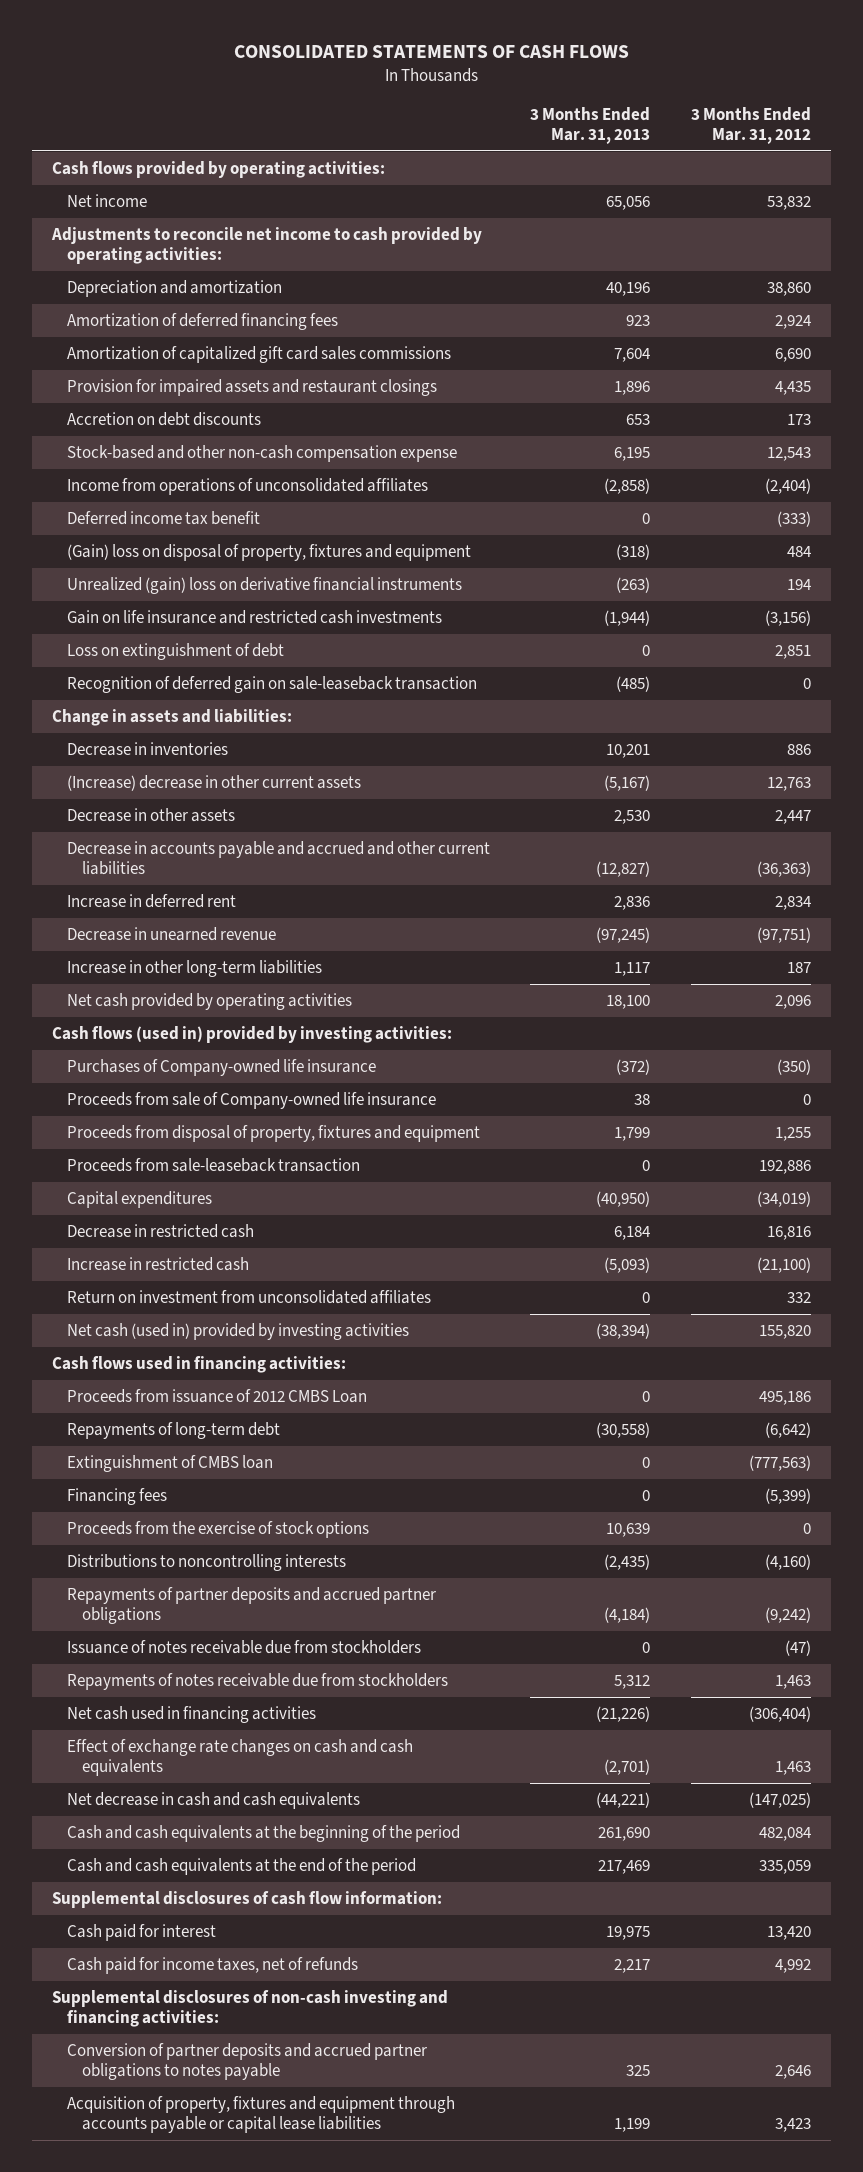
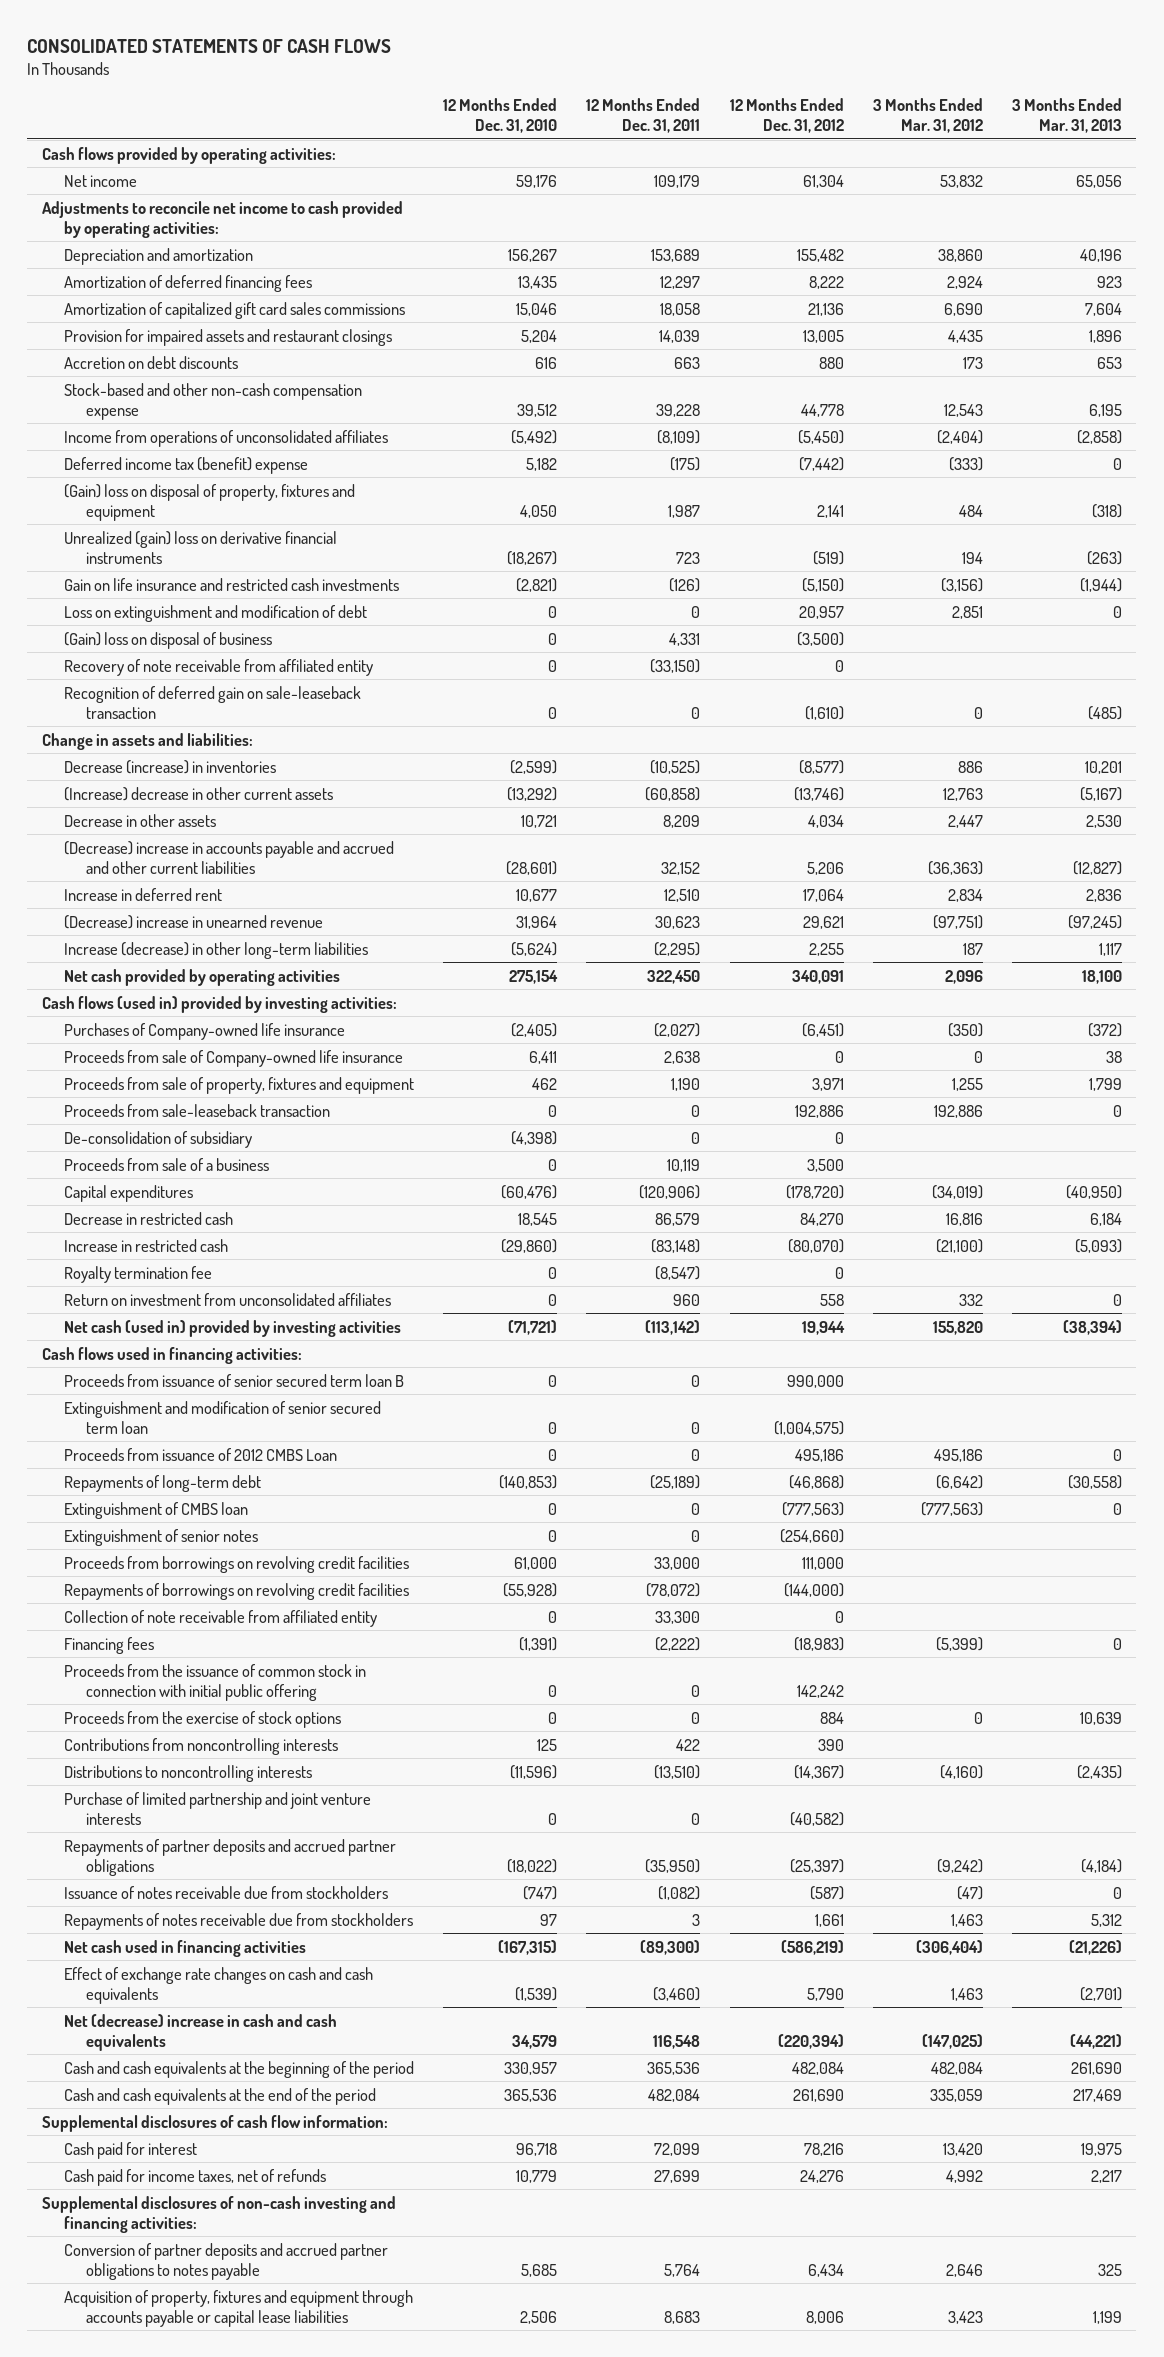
- | 3 Months Ended Mar. 31, 2013 | 3 Months Ended Mar. 31, 2012
+ | 12 Months Ended Dec. 31, 2010 | 12 Months Ended Dec. 31, 2011 | 12 Months Ended Dec. 31, 2012 | 3 Months Ended Mar. 31, 2012 | 3 Months Ended Mar. 31, 2013
- Deferred income tax benefit | 0 | (333)
+ Deferred income tax (benefit) expense | 5,182 | (175) | (7,442) | (333) | 0
- Loss on extinguishment of debt | 0 | 2,851
+ Loss on extinguishment and modification of debt | 0 | 0 | 20,957 | 2,851 | 0
+ (Gain) loss on disposal of business | 0 | 4,331 | (3,500) | |
+ Recovery of note receivable from affiliated entity | 0 | (33,150) | 0 | |
- Decrease in inventories | 10,201 | 886
+ Decrease (increase) in inventories | (2,599) | (10,525) | (8,577) | 886 | 10,201
- Decrease in accounts payable and accrued and other current liabilities | (12,827) | (36,363)
+ (Decrease) increase in accounts payable and accrued and other current liabilities | (28,601) | 32,152 | 5,206 | (36,363) | (12,827)
- Decrease in unearned revenue | (97,245) | (97,751)
- Increase in other long-term liabilities | 1,117 | 187
+ (Decrease) increase in unearned revenue | 31,964 | 30,623 | 29,621 | (97,751) | (97,245)
+ Increase (decrease) in other long-term liabilities | (5,624) | (2,295) | 2,255 | 187 | 1,117
- Proceeds from disposal of property, fixtures and equipment | 1,799 | 1,255
+ Proceeds from sale of property, fixtures and equipment | 462 | 1,190 | 3,971 | 1,255 | 1,799
+ De-consolidation of subsidiary | (4,398) | 0 | 0 | |
+ Proceeds from sale of a business | 0 | 10,119 | 3,500 | |
+ Royalty termination fee | 0 | (8,547) | 0 | |
+ Proceeds from issuance of senior secured term loan B | 0 | 0 | 990,000 | |
+ Extinguishment and modification of senior secured term loan | 0 | 0 | (1,004,575) | |
+ Extinguishment of senior notes | 0 | 0 | (254,660) | |
+ Proceeds from borrowings on revolving credit facilities | 61,000 | 33,000 | 111,000 | |
+ Repayments of borrowings on revolving credit facilities | (55,928) | (78,072) | (144,000) | |
+ Collection of note receivable from affiliated entity | 0 | 33,300 | 0 | |
+ Proceeds from the issuance of common stock in connection with initial public offering | 0 | 0 | 142,242 | |
+ Contributions from noncontrolling interests | 125 | 422 | 390 | |
+ Purchase of limited partnership and joint venture interests | 0 | 0 | (40,582) | |
- Net decrease in cash and cash equivalents | (44,221) | (147,025)
+ Net (decrease) increase in cash and cash equivalents | 34,579 | 116,548 | (220,394) | (147,025) | (44,221)

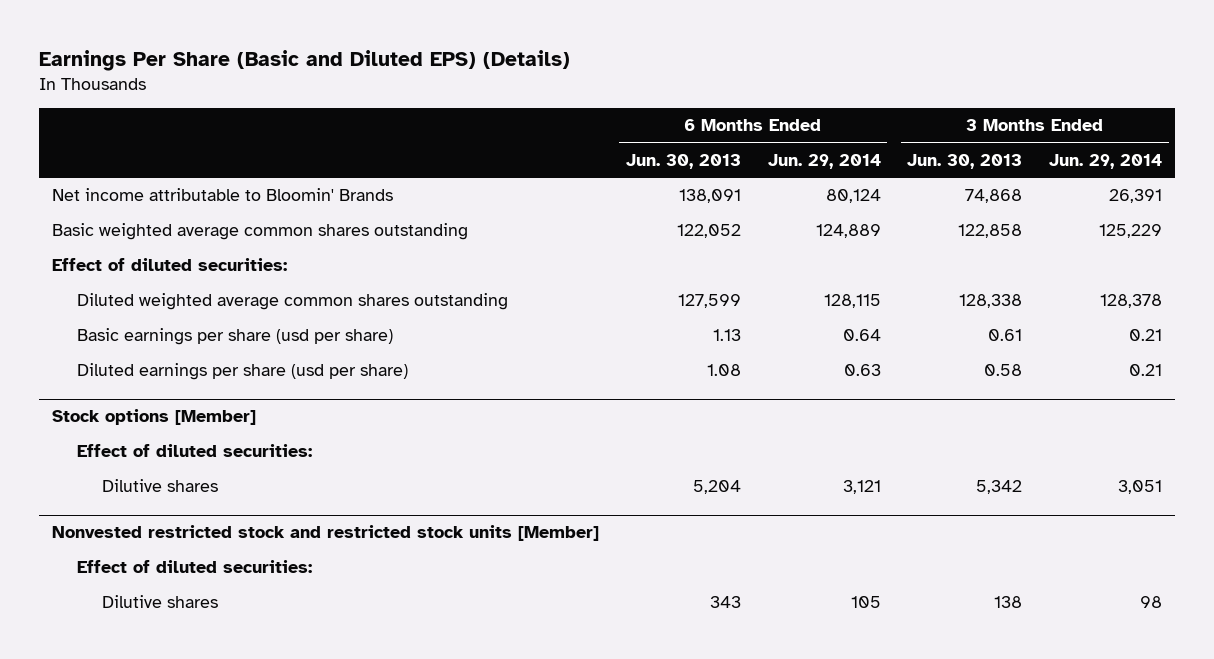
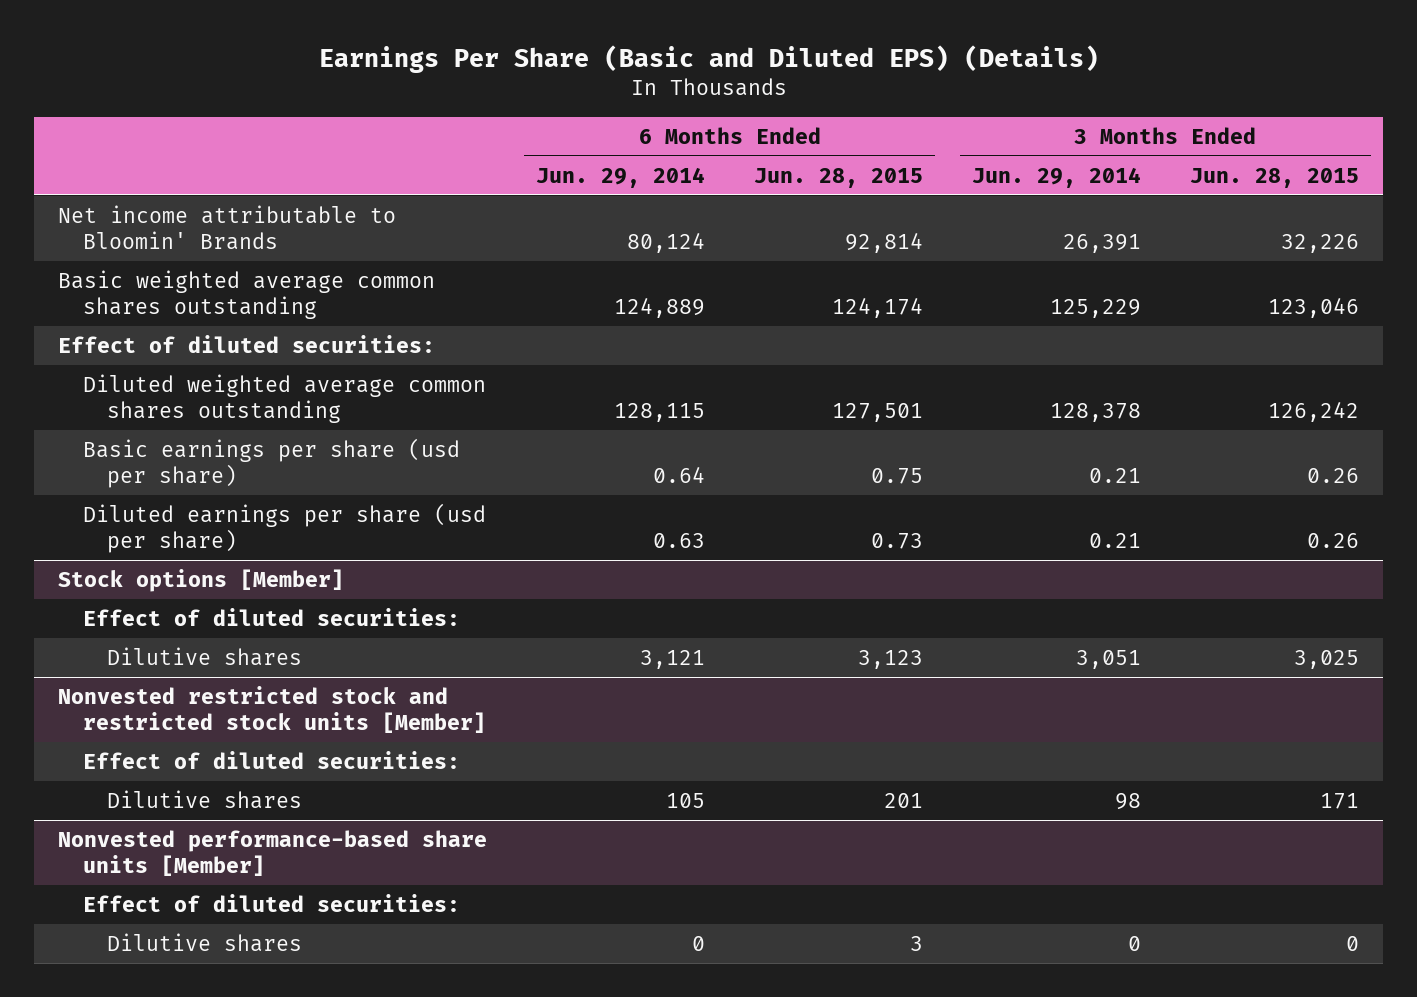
- | 6 Months Ended Jun. 30, 2013 | 6 Months Ended Jun. 29, 2014 | 3 Months Ended Jun. 30, 2013 | 3 Months Ended Jun. 29, 2014
+ | 6 Months Ended Jun. 29, 2014 | 6 Months Ended Jun. 28, 2015 | 3 Months Ended Jun. 29, 2014 | 3 Months Ended Jun. 28, 2015
+ Nonvested performance-based share units [Member]
+ Effect of diluted securities:
+ Dilutive shares | 0 | 3 | 0 | 0

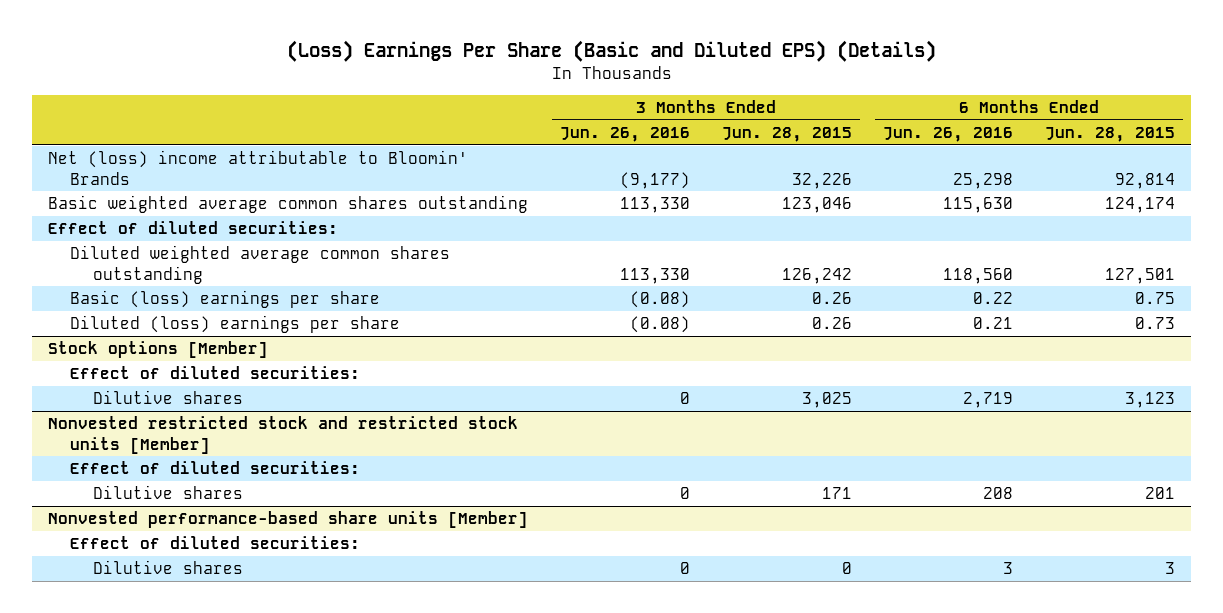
- Earnings Per Share (Basic and Diluted EPS) (Details)
+ (Loss) Earnings Per Share (Basic and Diluted EPS) (Details)
- | 6 Months Ended Jun. 29, 2014 | 6 Months Ended Jun. 28, 2015 | 3 Months Ended Jun. 29, 2014 | 3 Months Ended Jun. 28, 2015
+ | 3 Months Ended Jun. 26, 2016 | 3 Months Ended Jun. 28, 2015 | 6 Months Ended Jun. 26, 2016 | 6 Months Ended Jun. 28, 2015
- Net income attributable to Bloomin' Brands | 80,124 | 92,814 | 26,391 | 32,226
+ Net (loss) income attributable to Bloomin' Brands | (9,177) | 32,226 | 25,298 | 92,814
- Basic earnings per share (usd per share) | 0.64 | 0.75 | 0.21 | 0.26
- Diluted earnings per share (usd per share) | 0.63 | 0.73 | 0.21 | 0.26
+ Basic (loss) earnings per share | (0.08) | 0.26 | 0.22 | 0.75
+ Diluted (loss) earnings per share | (0.08) | 0.26 | 0.21 | 0.73

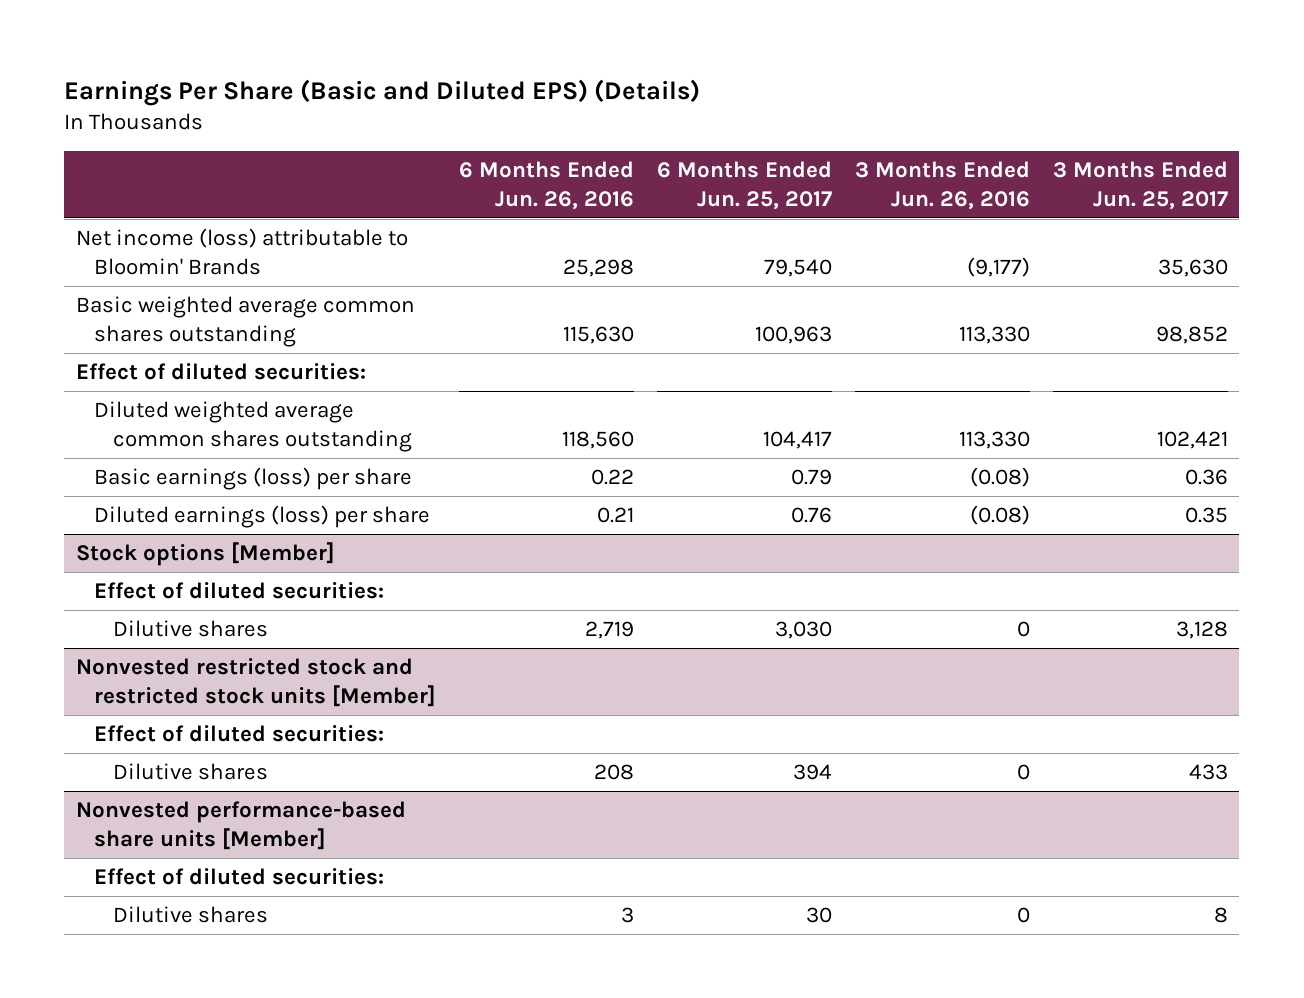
- (Loss) Earnings Per Share (Basic and Diluted EPS) (Details)
+ Earnings Per Share (Basic and Diluted EPS) (Details)
- | 3 Months Ended Jun. 26, 2016 | 3 Months Ended Jun. 28, 2015 | 6 Months Ended Jun. 26, 2016 | 6 Months Ended Jun. 28, 2015
+ | 6 Months Ended Jun. 26, 2016 | 6 Months Ended Jun. 25, 2017 | 3 Months Ended Jun. 26, 2016 | 3 Months Ended Jun. 25, 2017
- Net (loss) income attributable to Bloomin' Brands | (9,177) | 32,226 | 25,298 | 92,814
+ Net income (loss) attributable to Bloomin' Brands | 25,298 | 79,540 | (9,177) | 35,630
- Basic (loss) earnings per share | (0.08) | 0.26 | 0.22 | 0.75
- Diluted (loss) earnings per share | (0.08) | 0.26 | 0.21 | 0.73
+ Basic earnings (loss) per share | 0.22 | 0.79 | (0.08) | 0.36
+ Diluted earnings (loss) per share | 0.21 | 0.76 | (0.08) | 0.35

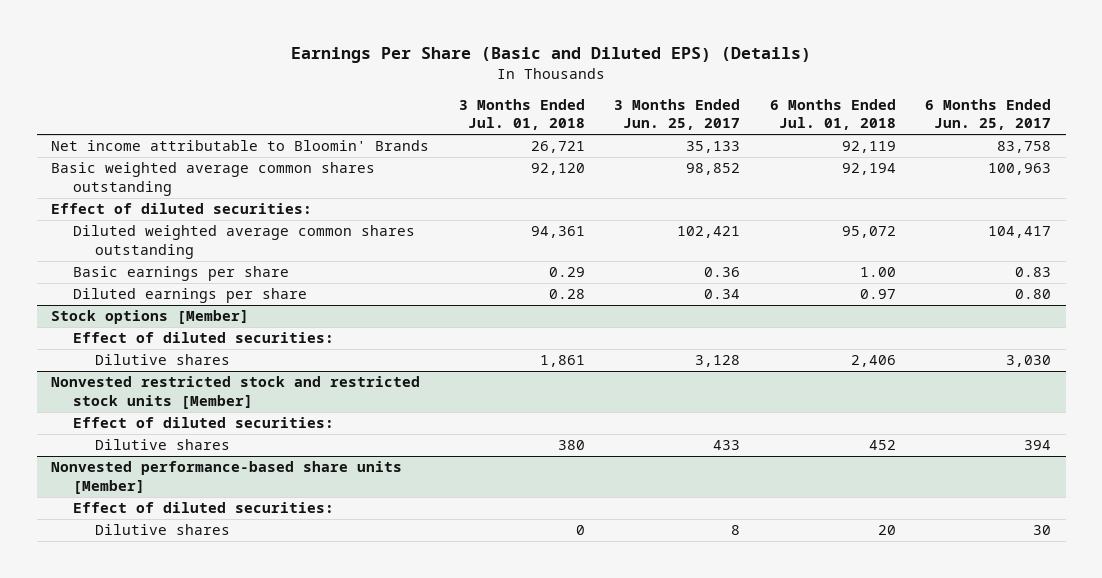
- | 6 Months Ended Jun. 26, 2016 | 6 Months Ended Jun. 25, 2017 | 3 Months Ended Jun. 26, 2016 | 3 Months Ended Jun. 25, 2017
+ | 3 Months Ended Jul. 01, 2018 | 3 Months Ended Jun. 25, 2017 | 6 Months Ended Jul. 01, 2018 | 6 Months Ended Jun. 25, 2017
- Net income (loss) attributable to Bloomin' Brands | 25,298 | 79,540 | (9,177) | 35,630
+ Net income attributable to Bloomin' Brands | 26,721 | 35,133 | 92,119 | 83,758
- Basic earnings (loss) per share | 0.22 | 0.79 | (0.08) | 0.36
- Diluted earnings (loss) per share | 0.21 | 0.76 | (0.08) | 0.35
+ Basic earnings per share | 0.29 | 0.36 | 1.00 | 0.83
+ Diluted earnings per share | 0.28 | 0.34 | 0.97 | 0.80

